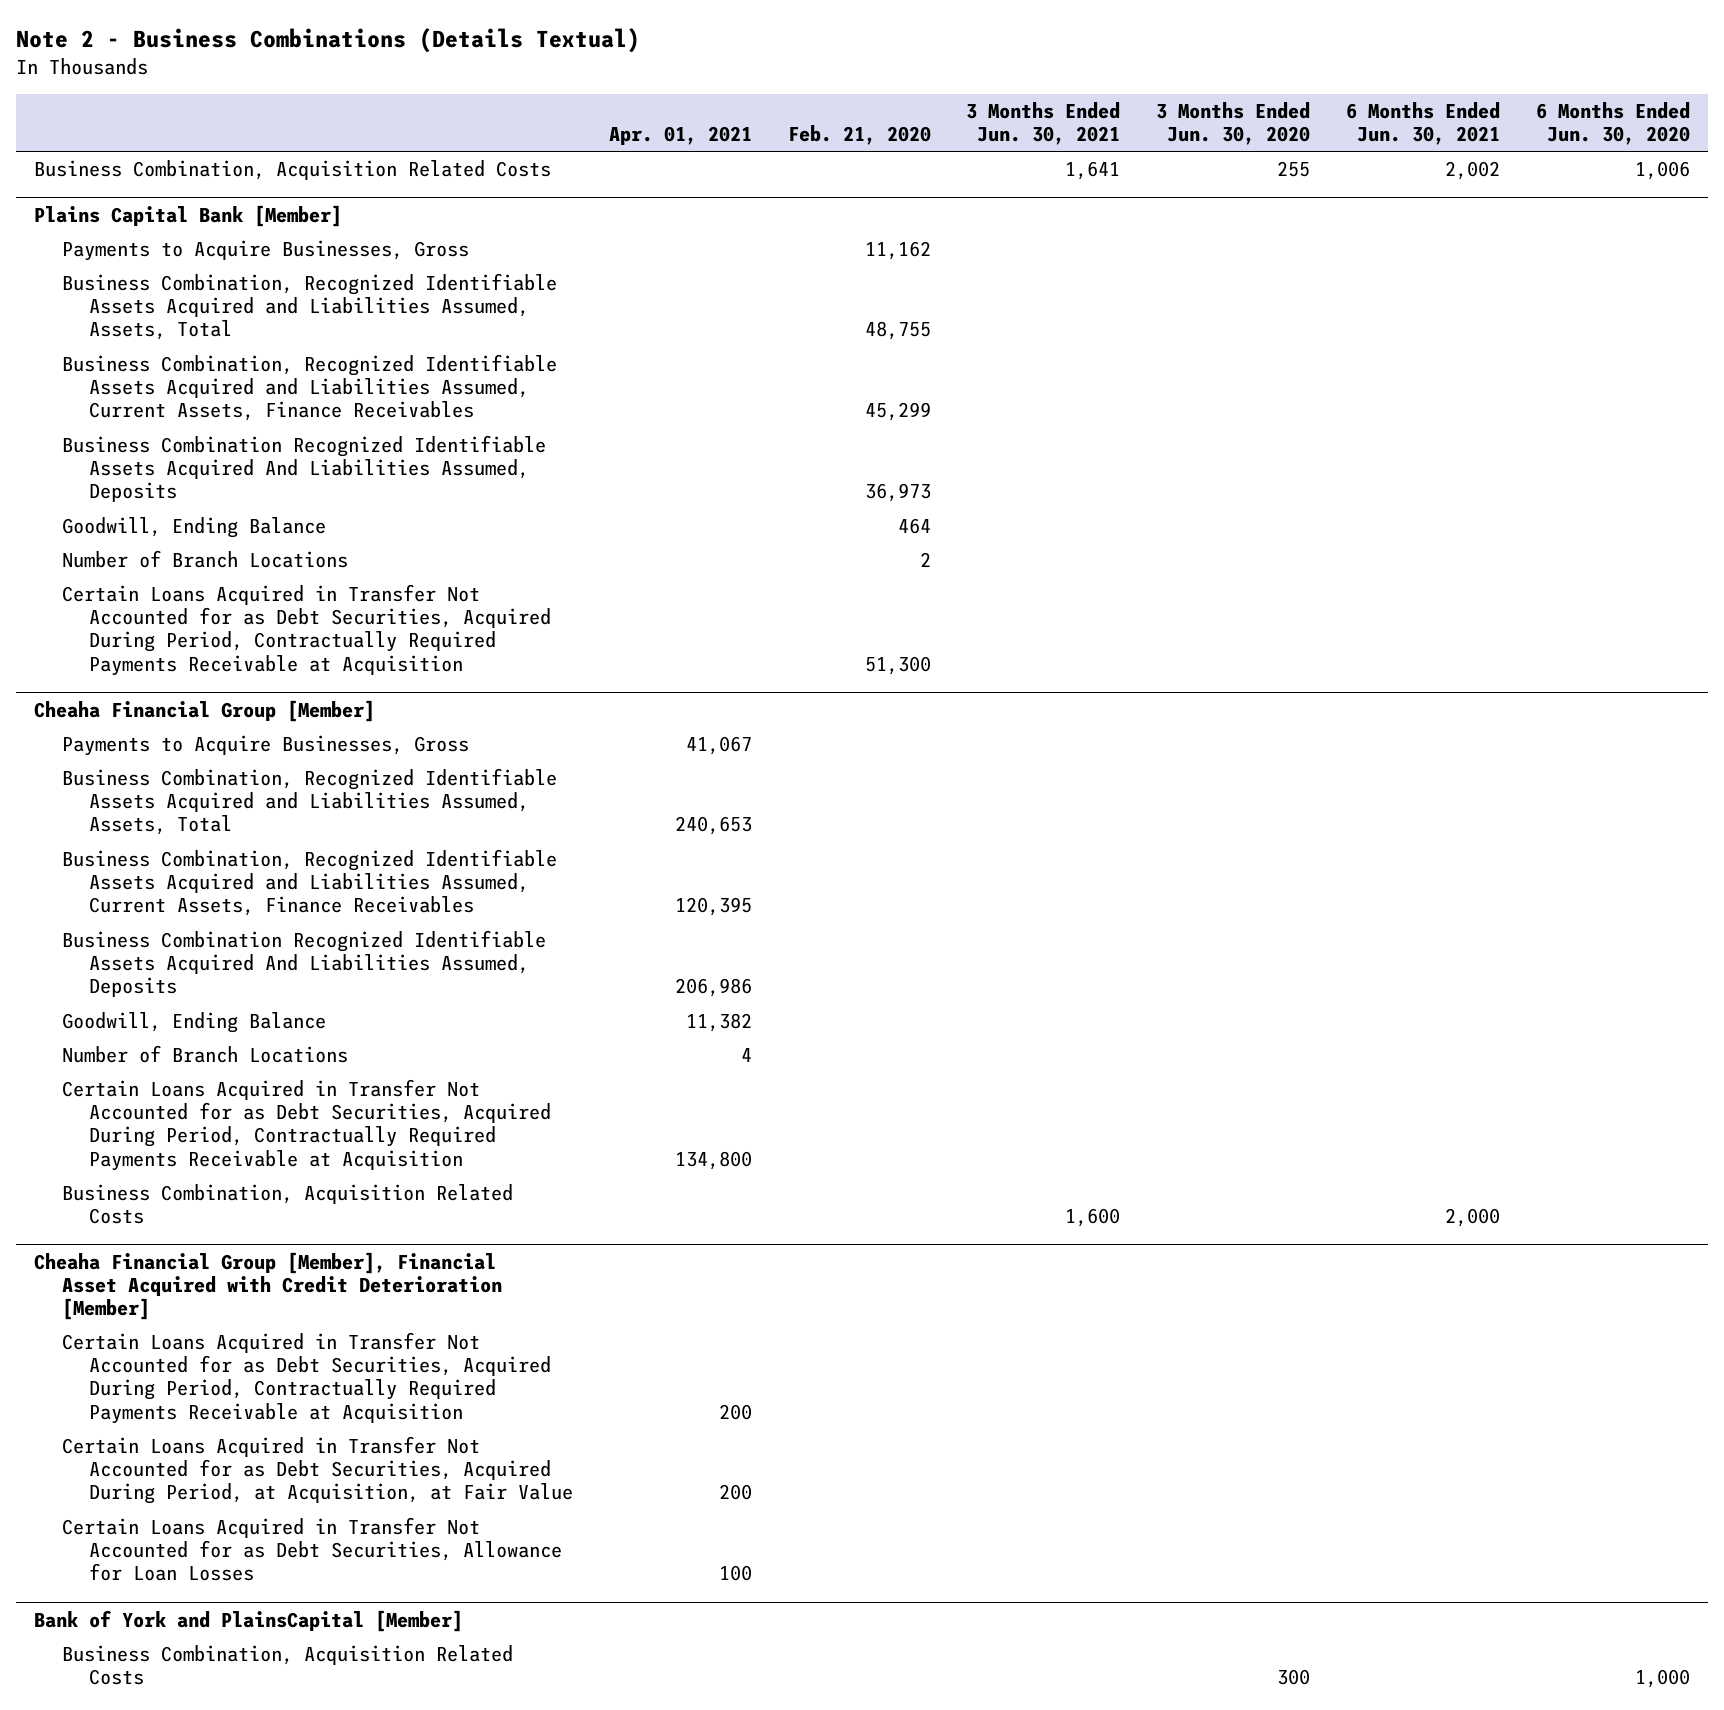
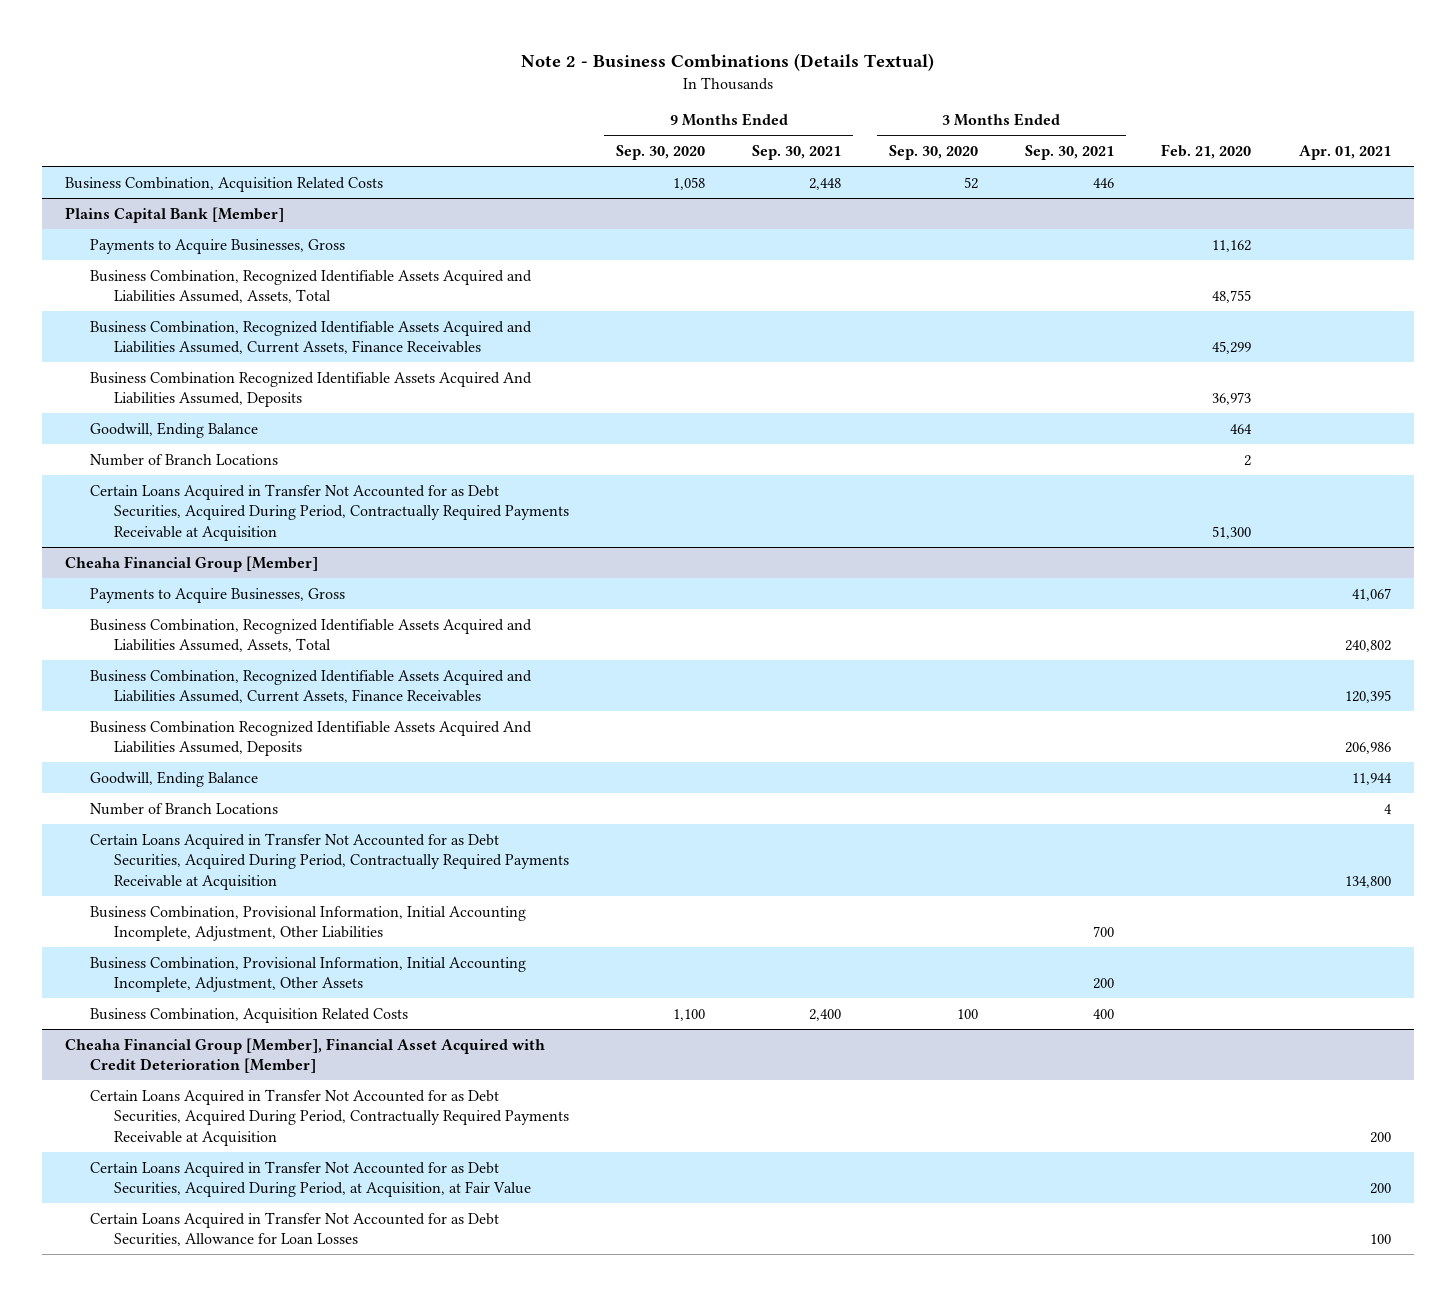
- | Apr. 01, 2021 | Feb. 21, 2020 | 3 Months Ended Jun. 30, 2021 | 3 Months Ended Jun. 30, 2020 | 6 Months Ended Jun. 30, 2021 | 6 Months Ended Jun. 30, 2020
+ | 9 Months Ended Sep. 30, 2020 | 9 Months Ended Sep. 30, 2021 | 3 Months Ended Sep. 30, 2020 | 3 Months Ended Sep. 30, 2021 | Feb. 21, 2020 | Apr. 01, 2021
@ Cheaha Financial Group [Member]
- Business Combination, Recognized Identifiable Assets Acquired and Liabilities Assumed, Assets, Total | 240,653 | | | | |
+ Business Combination, Recognized Identifiable Assets Acquired and Liabilities Assumed, Assets, Total | | | | | | 240,802
- Goodwill, Ending Balance | 11,382 | | | | |
+ Goodwill, Ending Balance | | | | | | 11,944
+ Business Combination, Provisional Information, Initial Accounting Incomplete, Adjustment, Other Liabilities | | | | 700 | |
+ Business Combination, Provisional Information, Initial Accounting Incomplete, Adjustment, Other Assets | | | | 200 | |
- Bank of York and PlainsCapital [Member]
- Business Combination, Acquisition Related Costs | | | | 300 | | 1,000

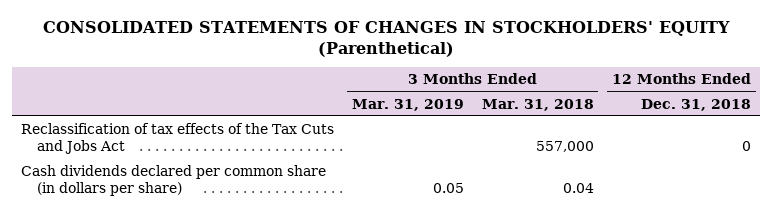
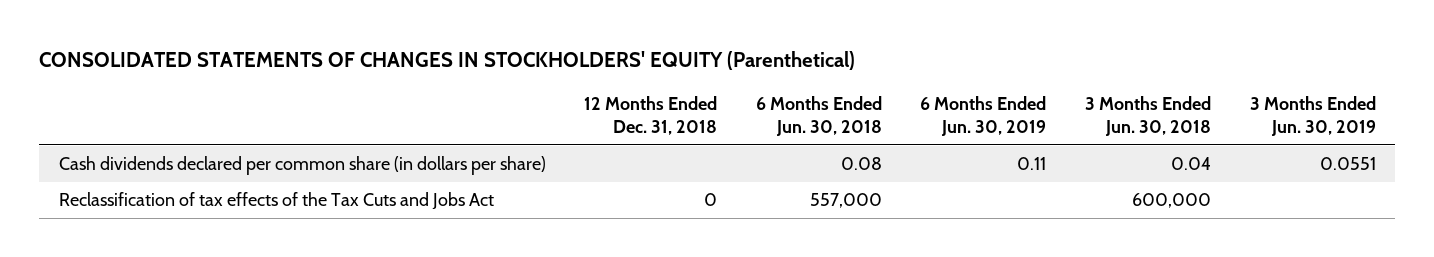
- | 3 Months Ended Mar. 31, 2019 | 3 Months Ended Mar. 31, 2018 | 12 Months Ended Dec. 31, 2018
+ | 12 Months Ended Dec. 31, 2018 | 6 Months Ended Jun. 30, 2018 | 6 Months Ended Jun. 30, 2019 | 3 Months Ended Jun. 30, 2018 | 3 Months Ended Jun. 30, 2019
moved down: Reclassification of tax effects of the Tax Cuts and Jobs Act | 0 | 557,000 | | 600,000 |

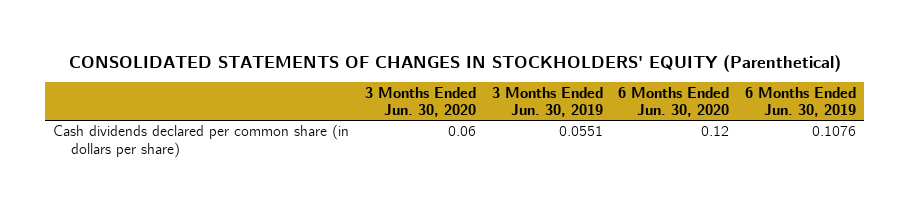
- | 12 Months Ended Dec. 31, 2018 | 6 Months Ended Jun. 30, 2018 | 6 Months Ended Jun. 30, 2019 | 3 Months Ended Jun. 30, 2018 | 3 Months Ended Jun. 30, 2019
+ | 3 Months Ended Jun. 30, 2020 | 3 Months Ended Jun. 30, 2019 | 6 Months Ended Jun. 30, 2020 | 6 Months Ended Jun. 30, 2019
- Cash dividends declared per common share (in dollars per share) | | 0.08 | 0.11 | 0.04 | 0.0551
- Reclassification of tax effects of the Tax Cuts and Jobs Act | 0 | 557,000 | | 600,000 |
+ Cash dividends declared per common share (in dollars per share) | 0.06 | 0.0551 | 0.12 | 0.1076

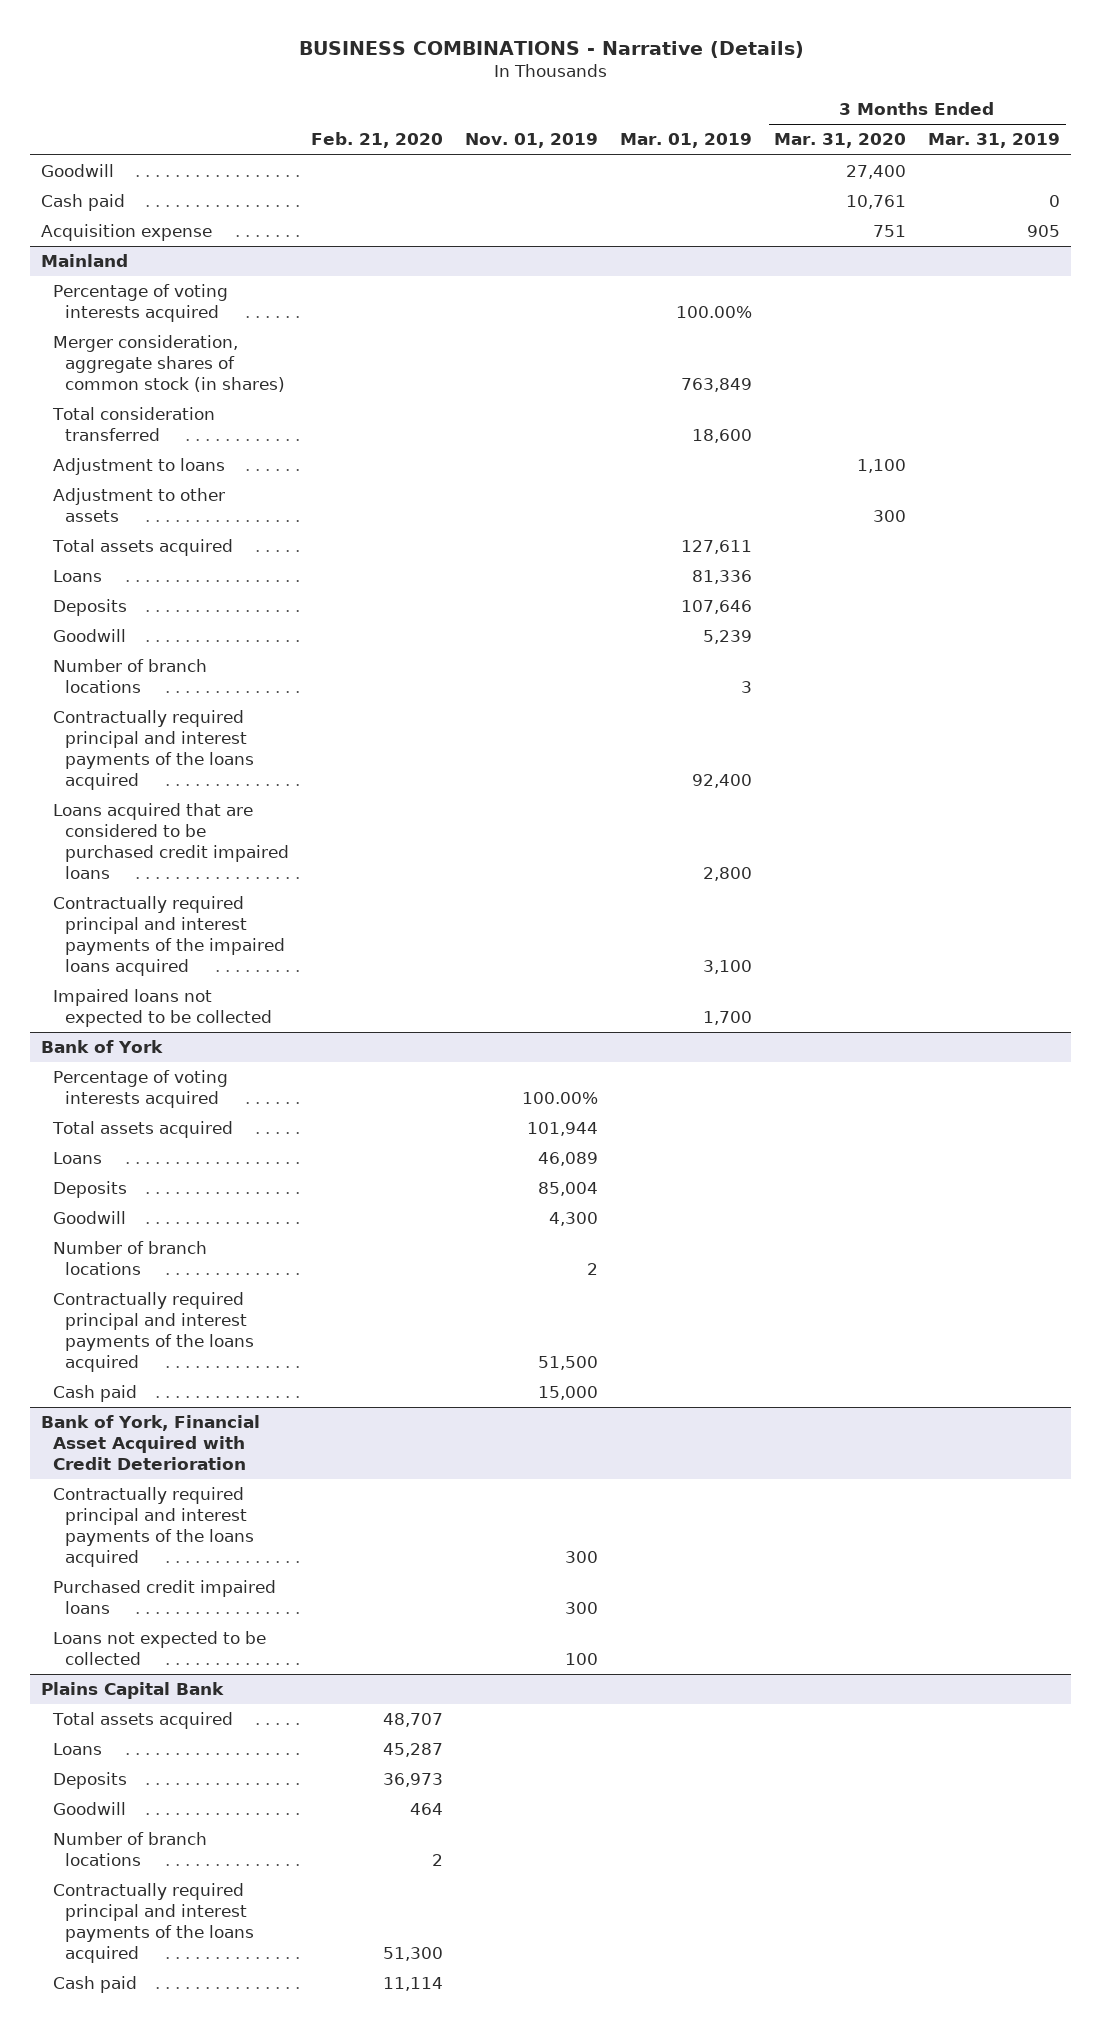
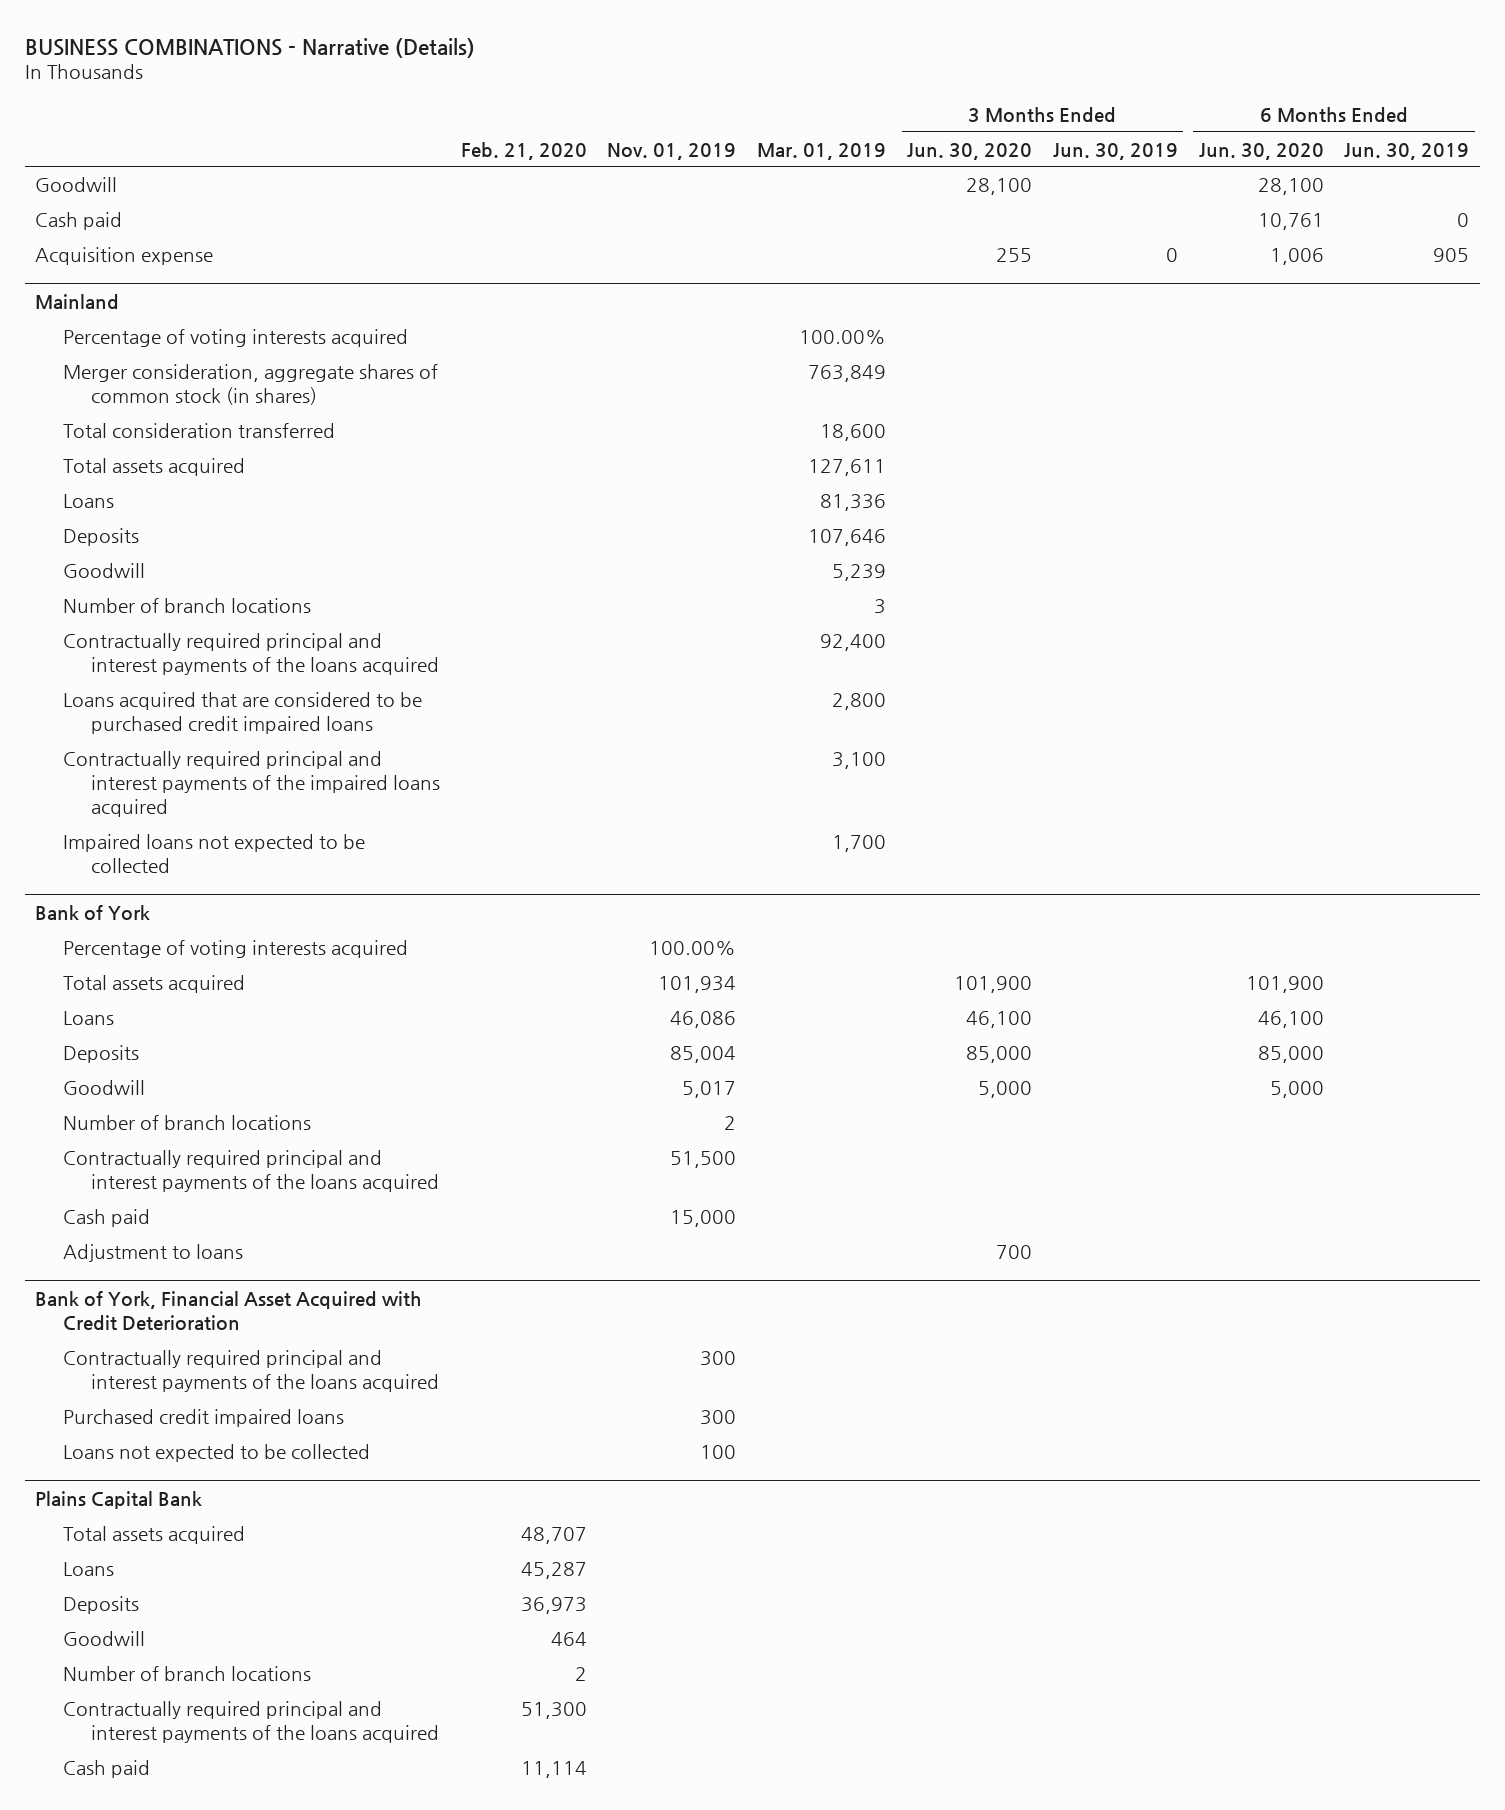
- | Feb. 21, 2020 | Nov. 01, 2019 | Mar. 01, 2019 | 3 Months Ended Mar. 31, 2020 | 3 Months Ended Mar. 31, 2019
+ | Feb. 21, 2020 | Nov. 01, 2019 | Mar. 01, 2019 | 3 Months Ended Jun. 30, 2020 | 3 Months Ended Jun. 30, 2019 | 6 Months Ended Jun. 30, 2020 | 6 Months Ended Jun. 30, 2019
@ Mainland
- Adjustment to loans | | | | 1,100 |
- Adjustment to other assets | | | | 300 |
@ Bank of York
- Total assets acquired | | 101,944 | | |
- Loans | | 46,089 | | |
+ Total assets acquired | | 101,934 | | 101,900 | | 101,900 |
+ Loans | | 46,086 | | 46,100 | | 46,100 |
- Goodwill | | 4,300 | | |
+ Goodwill | | 5,017 | | 5,000 | | 5,000 |
+ Adjustment to loans | | | | 700 | | |

